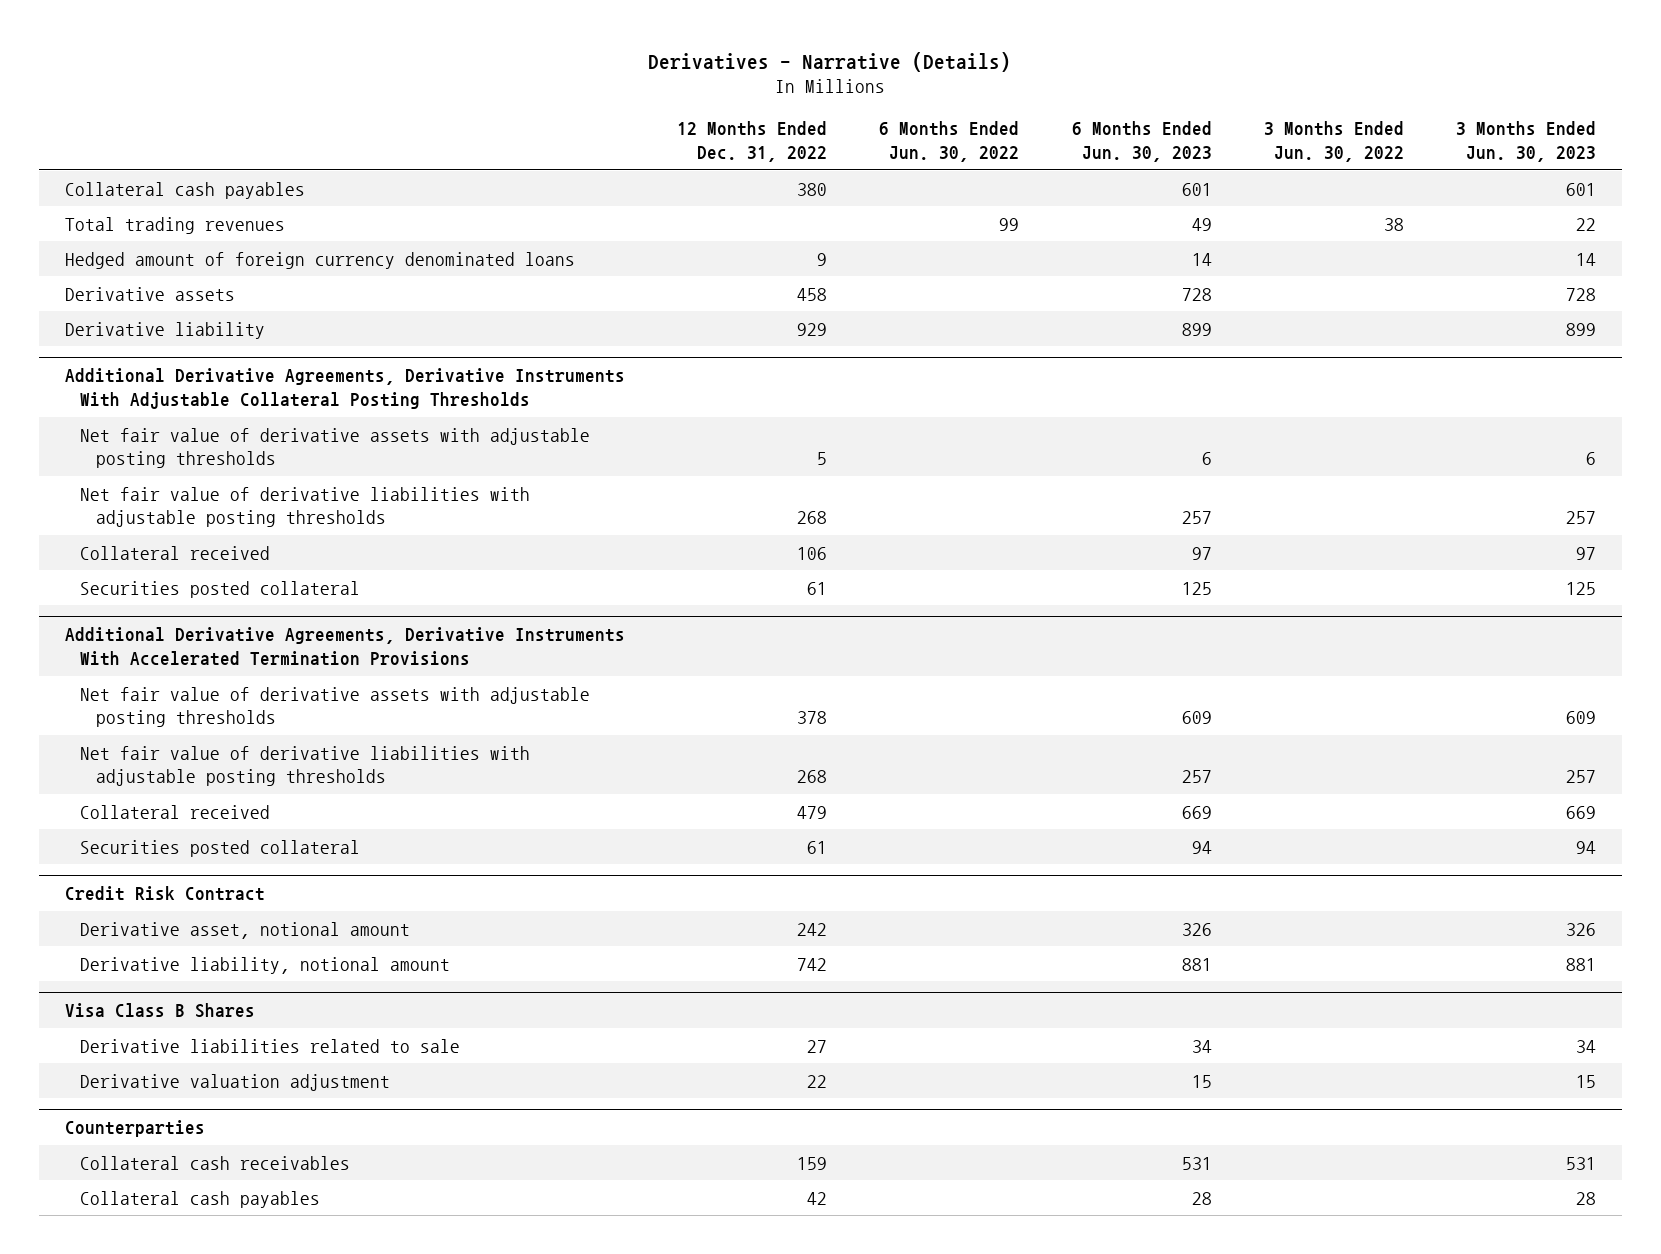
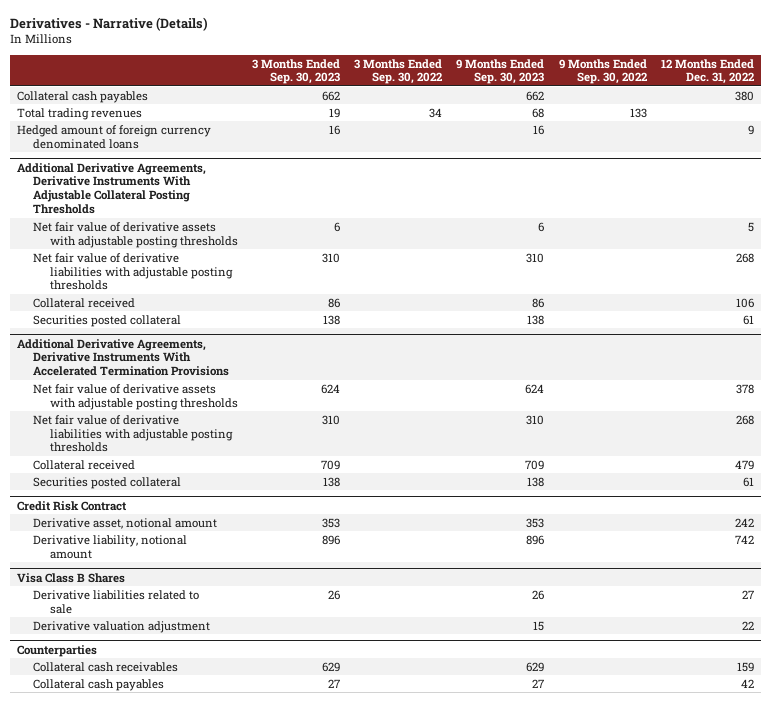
- | 12 Months Ended Dec. 31, 2022 | 6 Months Ended Jun. 30, 2022 | 6 Months Ended Jun. 30, 2023 | 3 Months Ended Jun. 30, 2022 | 3 Months Ended Jun. 30, 2023
+ | 3 Months Ended Sep. 30, 2023 | 3 Months Ended Sep. 30, 2022 | 9 Months Ended Sep. 30, 2023 | 9 Months Ended Sep. 30, 2022 | 12 Months Ended Dec. 31, 2022
- Derivative assets | 458 | | 728 | | 728
- Derivative liability | 929 | | 899 | | 899

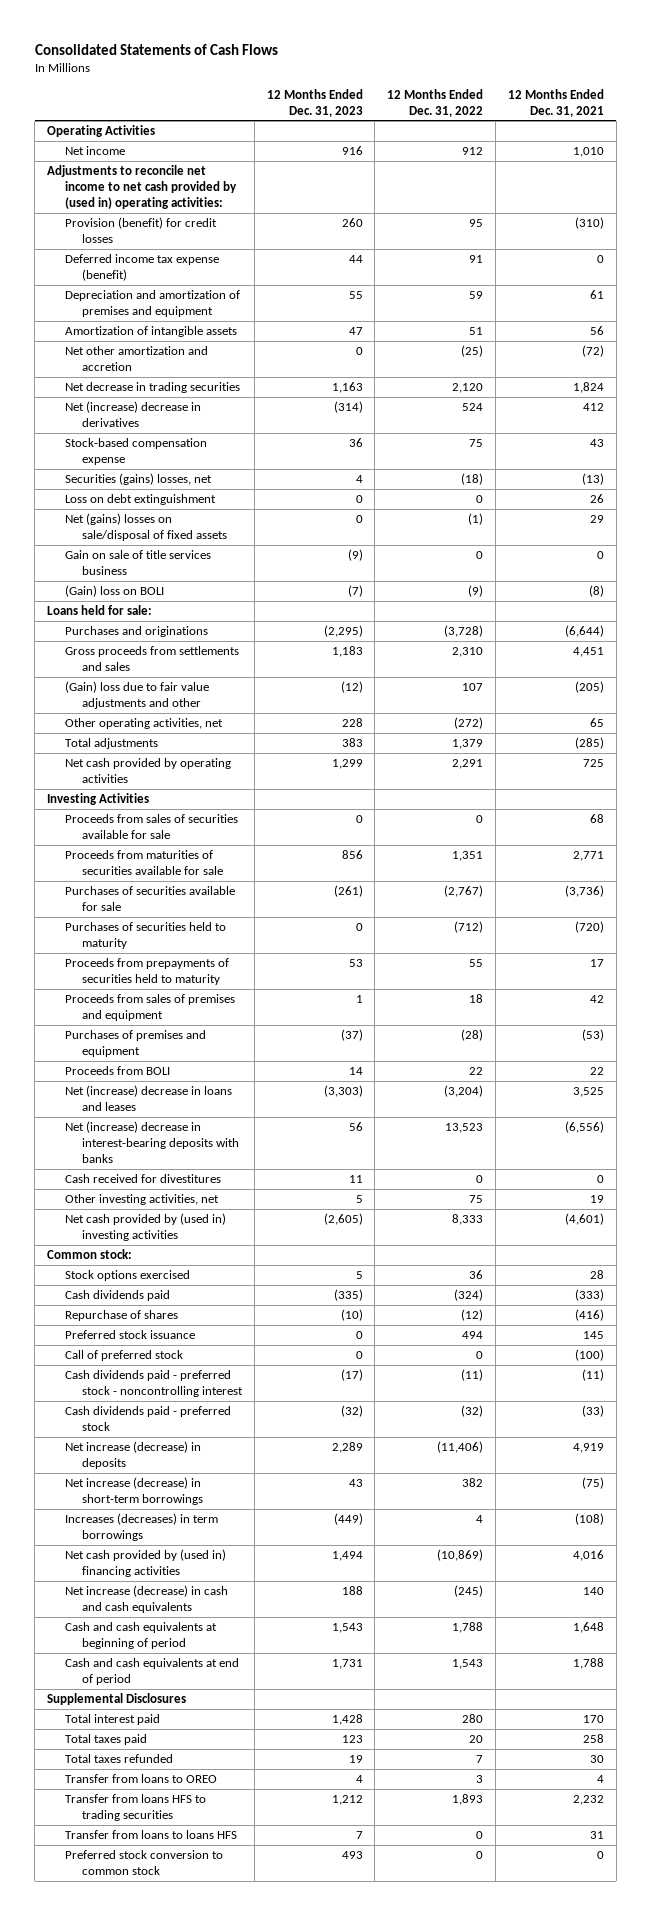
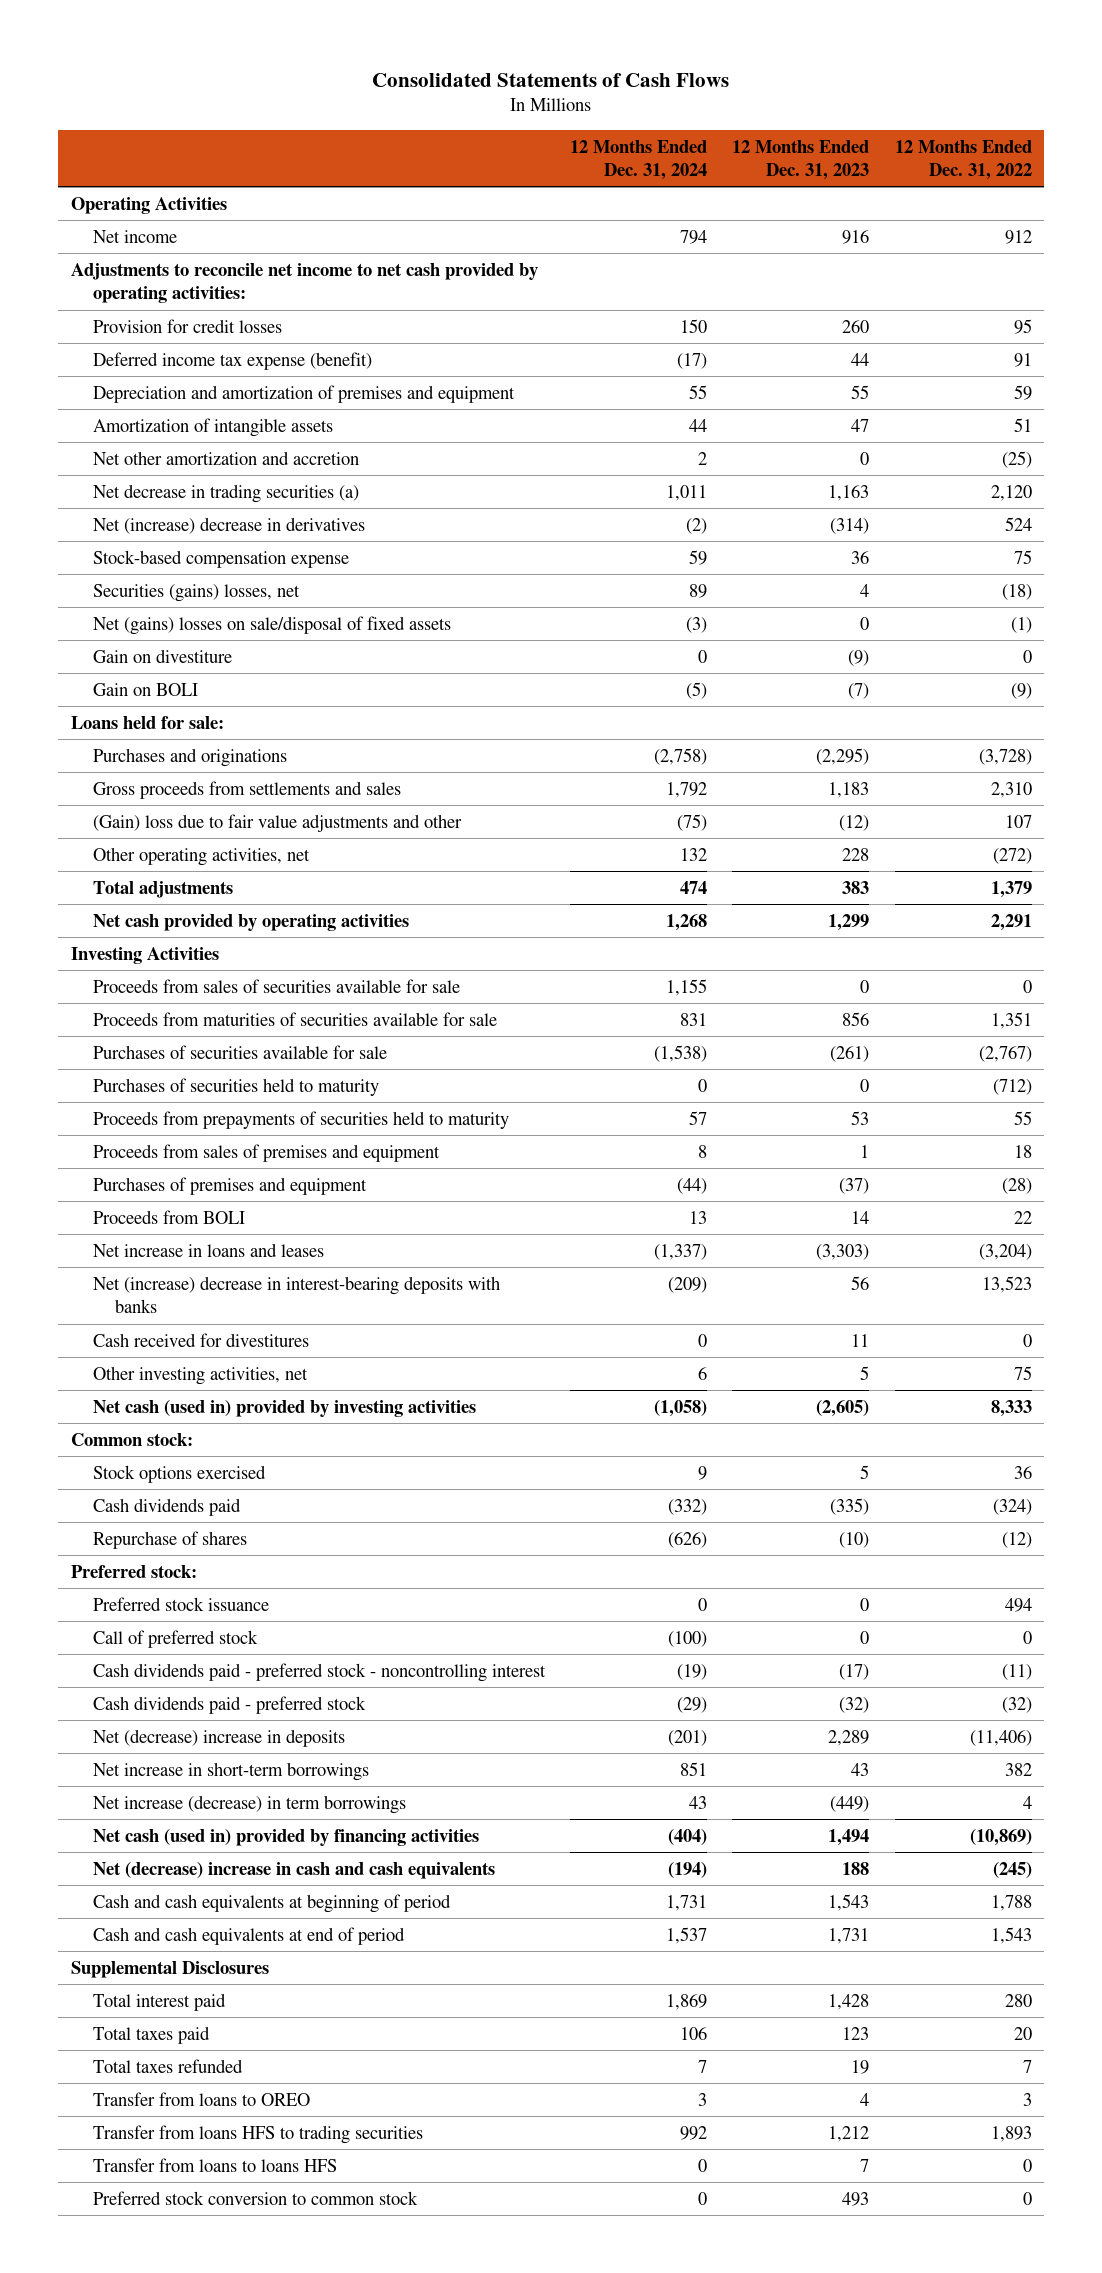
- | 12 Months Ended Dec. 31, 2023 | 12 Months Ended Dec. 31, 2022 | 12 Months Ended Dec. 31, 2021
+ | 12 Months Ended Dec. 31, 2024 | 12 Months Ended Dec. 31, 2023 | 12 Months Ended Dec. 31, 2022
- Adjustments to reconcile net income to net cash provided by (used in) operating activities:
- Provision (benefit) for credit losses | 260 | 95 | (310)
+ Adjustments to reconcile net income to net cash provided by operating activities:
+ Provision for credit losses | 150 | 260 | 95
- Net decrease in trading securities | 1,163 | 2,120 | 1,824
+ Net decrease in trading securities (a) | 1,011 | 1,163 | 2,120
- Loss on debt extinguishment | 0 | 0 | 26
- Gain on sale of title services business | (9) | 0 | 0
- (Gain) loss on BOLI | (7) | (9) | (8)
+ Gain on divestiture | 0 | (9) | 0
+ Gain on BOLI | (5) | (7) | (9)
- Net (increase) decrease in loans and leases | (3,303) | (3,204) | 3,525
+ Net increase in loans and leases | (1,337) | (3,303) | (3,204)
- Net cash provided by (used in) investing activities | (2,605) | 8,333 | (4,601)
+ Net cash (used in) provided by investing activities | (1,058) | (2,605) | 8,333
+ Preferred stock:
- Net increase (decrease) in deposits | 2,289 | (11,406) | 4,919
- Net increase (decrease) in short-term borrowings | 43 | 382 | (75)
- Increases (decreases) in term borrowings | (449) | 4 | (108)
- Net cash provided by (used in) financing activities | 1,494 | (10,869) | 4,016
- Net increase (decrease) in cash and cash equivalents | 188 | (245) | 140
+ Net (decrease) increase in deposits | (201) | 2,289 | (11,406)
+ Net increase in short-term borrowings | 851 | 43 | 382
+ Net increase (decrease) in term borrowings | 43 | (449) | 4
+ Net cash (used in) provided by financing activities | (404) | 1,494 | (10,869)
+ Net (decrease) increase in cash and cash equivalents | (194) | 188 | (245)

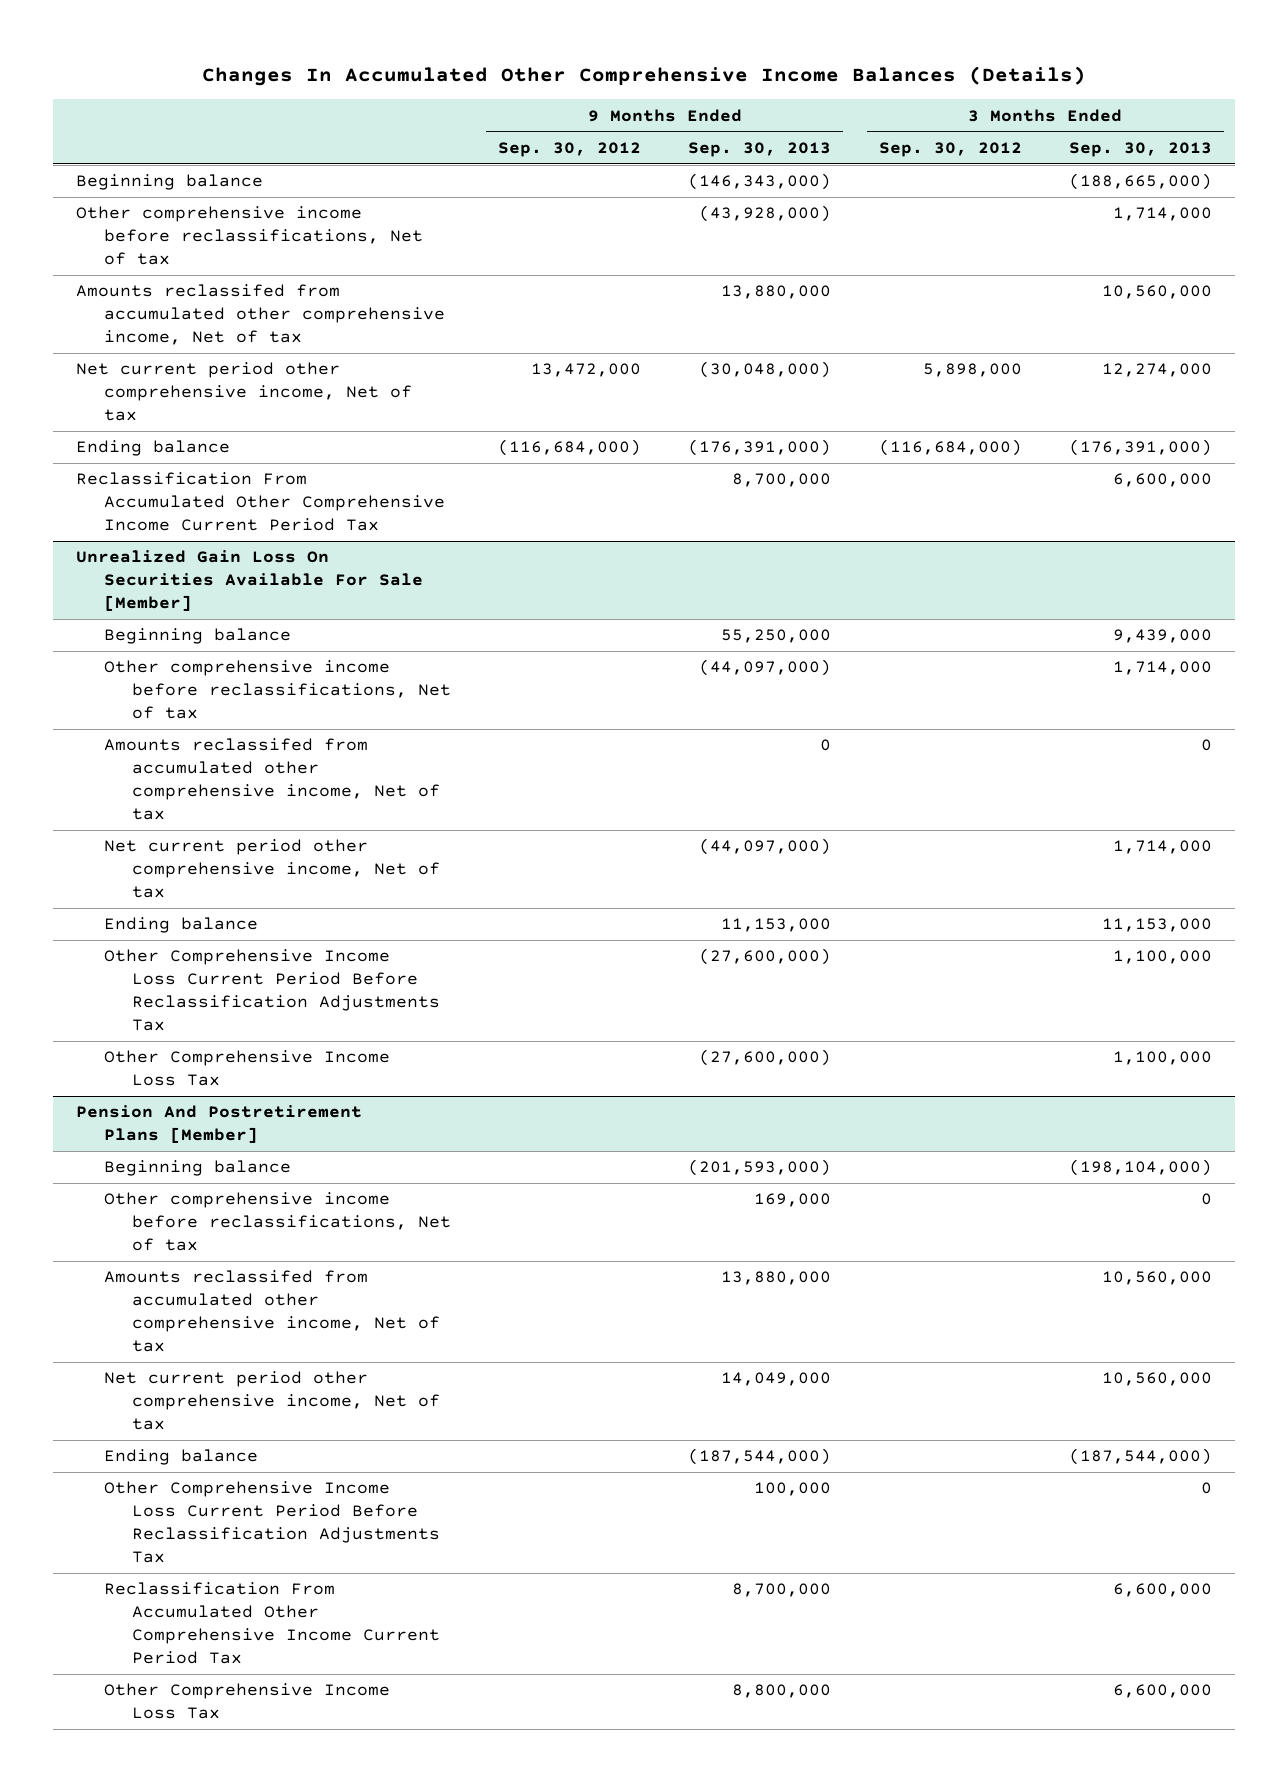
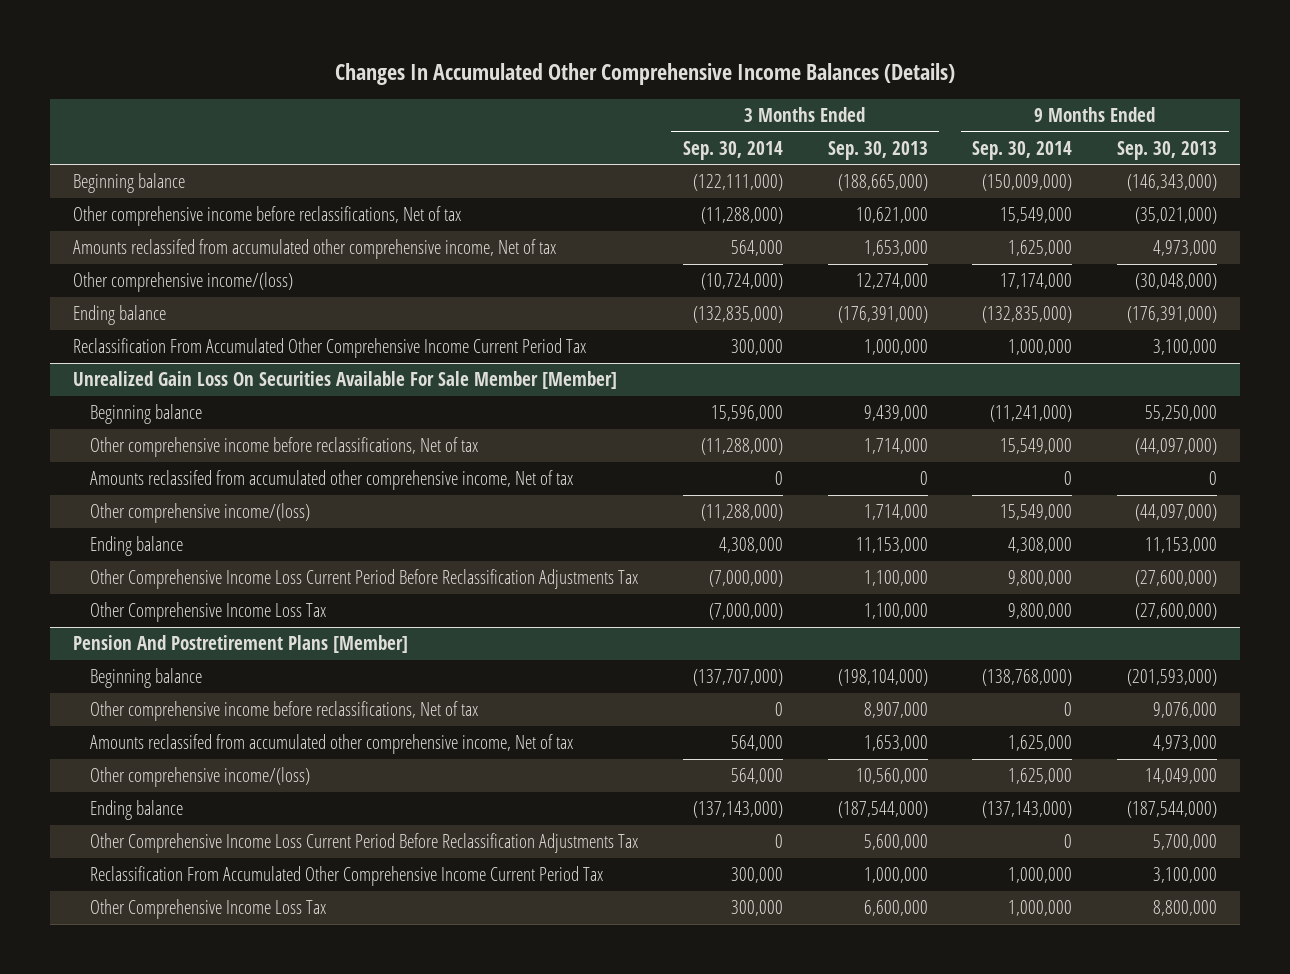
- | 9 Months Ended Sep. 30, 2012 | 9 Months Ended Sep. 30, 2013 | 3 Months Ended Sep. 30, 2012 | 3 Months Ended Sep. 30, 2013
+ | 3 Months Ended Sep. 30, 2014 | 3 Months Ended Sep. 30, 2013 | 9 Months Ended Sep. 30, 2014 | 9 Months Ended Sep. 30, 2013
- Other comprehensive income before reclassifications, Net of tax | | (43,928,000) | | 1,714,000
- Amounts reclassifed from accumulated other comprehensive income, Net of tax | | 13,880,000 | | 10,560,000
- Net current period other comprehensive income, Net of tax | 13,472,000 | (30,048,000) | 5,898,000 | 12,274,000
+ Other comprehensive income before reclassifications, Net of tax | (11,288,000) | 10,621,000 | 15,549,000 | (35,021,000)
+ Amounts reclassifed from accumulated other comprehensive income, Net of tax | 564,000 | 1,653,000 | 1,625,000 | 4,973,000
+ Other comprehensive income/(loss) | (10,724,000) | 12,274,000 | 17,174,000 | (30,048,000)
- Reclassification From Accumulated Other Comprehensive Income Current Period Tax | | 8,700,000 | | 6,600,000
- Unrealized Gain Loss On Securities Available For Sale [Member]
+ Reclassification From Accumulated Other Comprehensive Income Current Period Tax | 300,000 | 1,000,000 | 1,000,000 | 3,100,000
+ Unrealized Gain Loss On Securities Available For Sale Member [Member]
- Net current period other comprehensive income, Net of tax | | (44,097,000) | | 1,714,000
+ Other comprehensive income/(loss) | (11,288,000) | 1,714,000 | 15,549,000 | (44,097,000)
@ Pension And Postretirement Plans [Member]
- Other comprehensive income before reclassifications, Net of tax | | 169,000 | | 0
- Amounts reclassifed from accumulated other comprehensive income, Net of tax | | 13,880,000 | | 10,560,000
- Net current period other comprehensive income, Net of tax | | 14,049,000 | | 10,560,000
+ Other comprehensive income before reclassifications, Net of tax | 0 | 8,907,000 | 0 | 9,076,000
+ Amounts reclassifed from accumulated other comprehensive income, Net of tax | 564,000 | 1,653,000 | 1,625,000 | 4,973,000
+ Other comprehensive income/(loss) | 564,000 | 10,560,000 | 1,625,000 | 14,049,000
- Other Comprehensive Income Loss Current Period Before Reclassification Adjustments Tax | | 100,000 | | 0
- Reclassification From Accumulated Other Comprehensive Income Current Period Tax | | 8,700,000 | | 6,600,000
+ Other Comprehensive Income Loss Current Period Before Reclassification Adjustments Tax | 0 | 5,600,000 | 0 | 5,700,000
+ Reclassification From Accumulated Other Comprehensive Income Current Period Tax | 300,000 | 1,000,000 | 1,000,000 | 3,100,000

